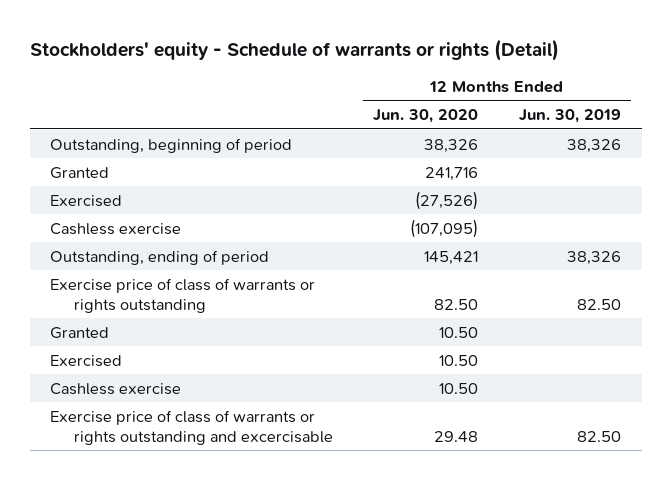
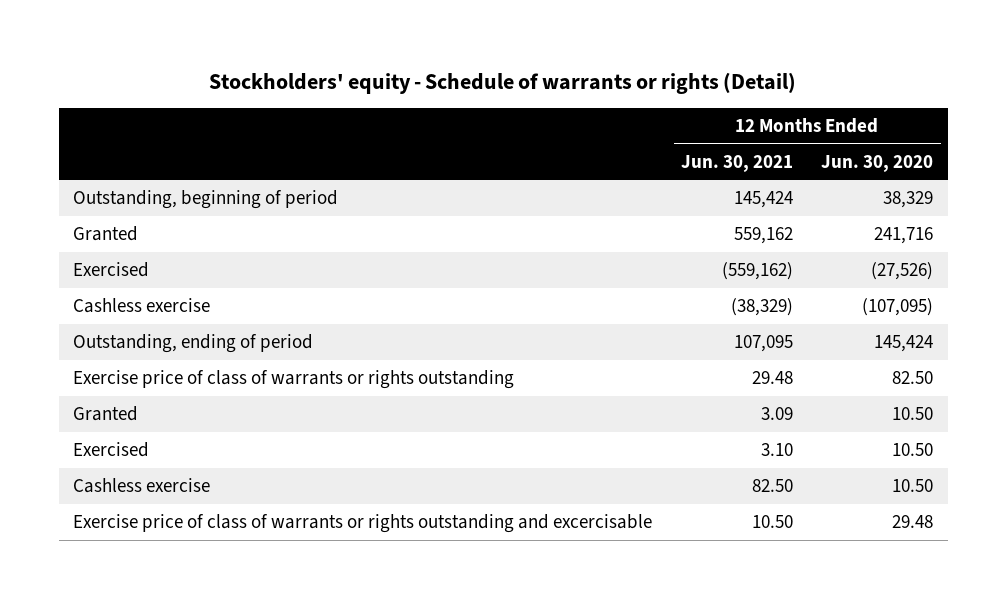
- | 12 Months Ended Jun. 30, 2020 | 12 Months Ended Jun. 30, 2019
+ | 12 Months Ended Jun. 30, 2021 | 12 Months Ended Jun. 30, 2020
- Outstanding, beginning of period | 38,326 | 38,326
+ Outstanding, beginning of period | 145,424 | 38,329
- Outstanding, ending of period | 145,421 | 38,326
+ Outstanding, ending of period | 107,095 | 145,424

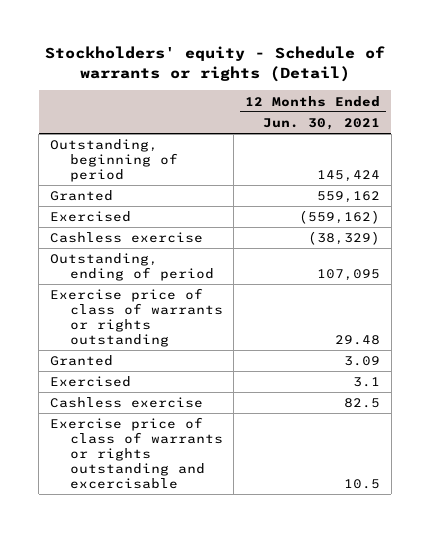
- | 12 Months Ended Jun. 30, 2021 | 12 Months Ended Jun. 30, 2020
+ | 12 Months Ended Jun. 30, 2021
- Exercised | 3.10 | 10.50
- Cashless exercise | 82.50 | 10.50
- Exercise price of class of warrants or rights outstanding and excercisable | 10.50 | 29.48
+ Exercised | 3.1
+ Cashless exercise | 82.5
+ Exercise price of class of warrants or rights outstanding and excercisable | 10.5

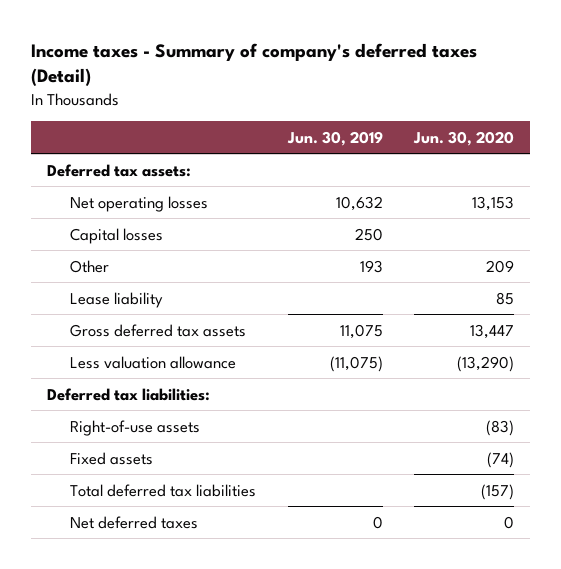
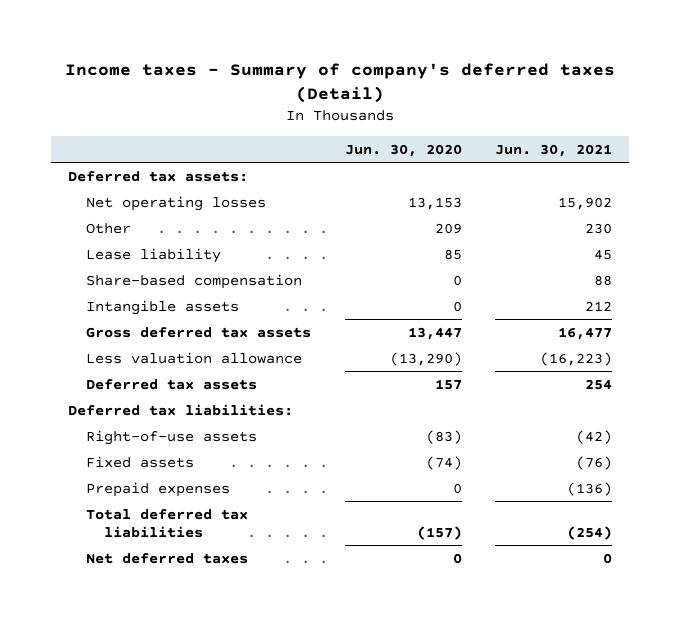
- | Jun. 30, 2019 | Jun. 30, 2020
+ | Jun. 30, 2020 | Jun. 30, 2021
- Capital losses | 250 |
+ Share-based compensation | 0 | 88
+ Intangible assets | 0 | 212
+ Deferred tax assets | 157 | 254
+ Prepaid expenses | 0 | (136)

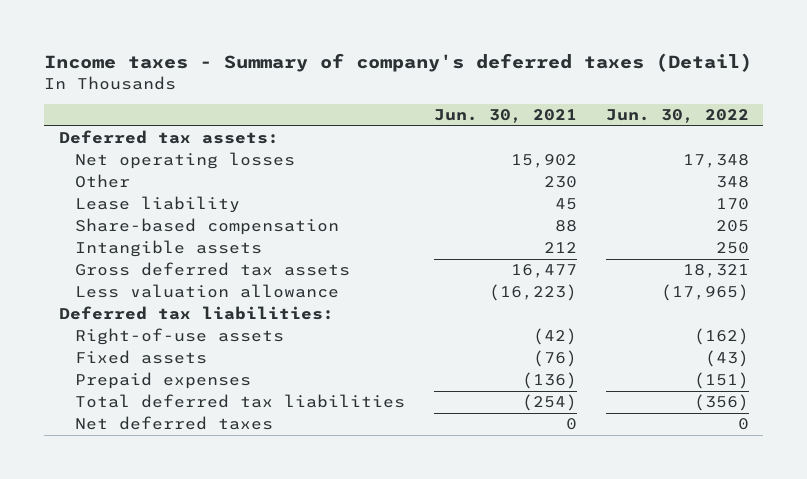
- | Jun. 30, 2020 | Jun. 30, 2021
+ | Jun. 30, 2021 | Jun. 30, 2022
- Deferred tax assets | 157 | 254

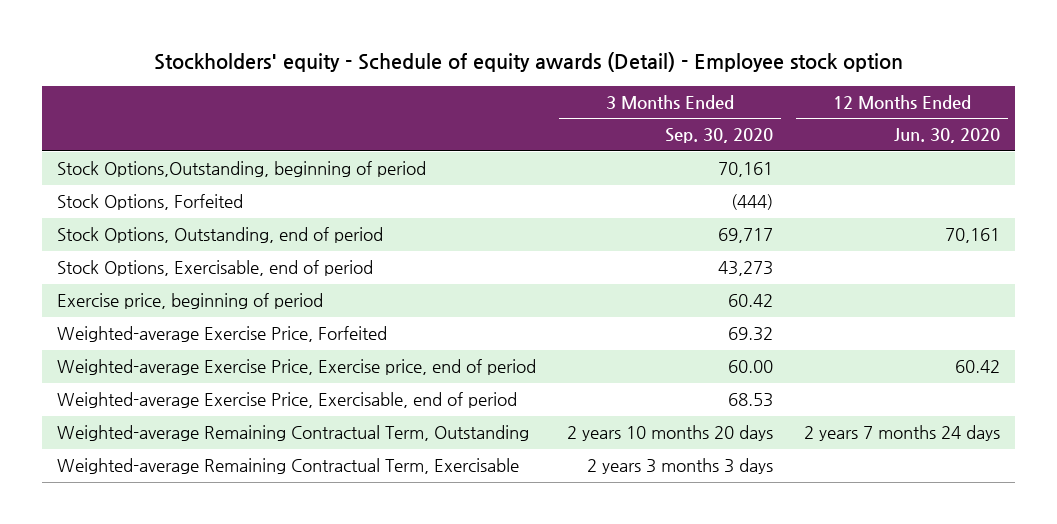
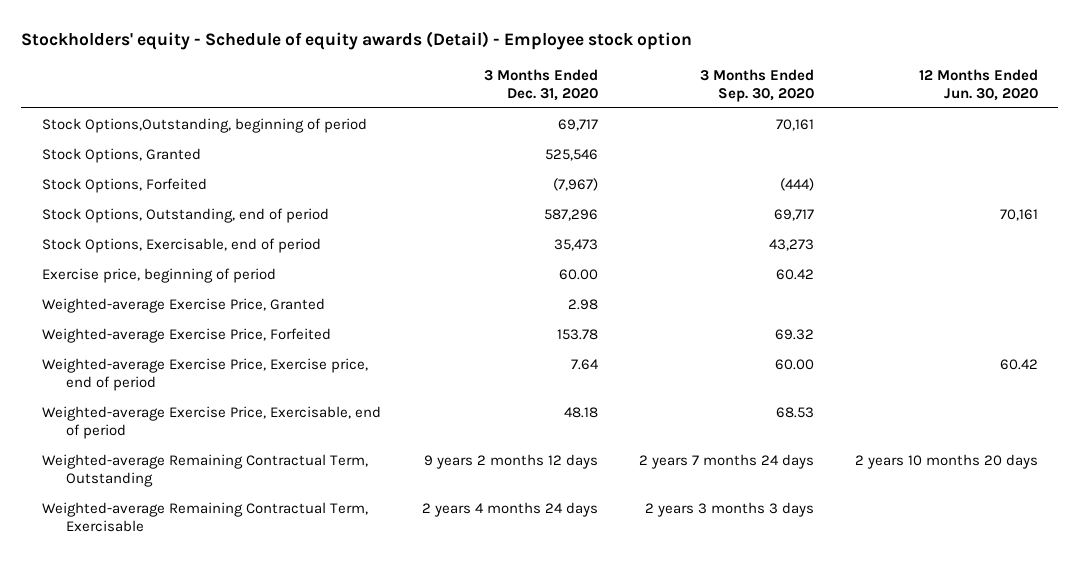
- | 3 Months Ended Sep. 30, 2020 | 12 Months Ended Jun. 30, 2020
+ | 3 Months Ended Dec. 31, 2020 | 3 Months Ended Sep. 30, 2020 | 12 Months Ended Jun. 30, 2020
+ Stock Options, Granted | 525,546 | |
+ Weighted-average Exercise Price, Granted | 2.98 | |
- Weighted-average Remaining Contractual Term, Outstanding | 2 years 10 months 20 days | 2 years 7 months 24 days
+ Weighted-average Remaining Contractual Term, Outstanding | 9 years 2 months 12 days | 2 years 7 months 24 days | 2 years 10 months 20 days

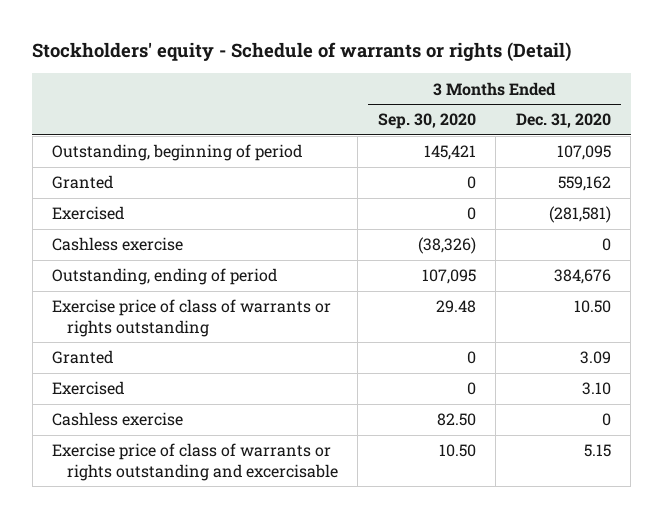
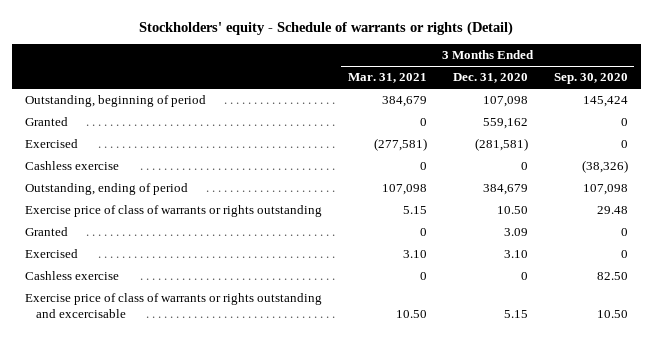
- | 3 Months Ended Sep. 30, 2020 | 3 Months Ended Dec. 31, 2020
+ | 3 Months Ended Mar. 31, 2021 | 3 Months Ended Dec. 31, 2020 | 3 Months Ended Sep. 30, 2020
- Outstanding, beginning of period | 145,421 | 107,095
+ Outstanding, beginning of period | 384,679 | 107,098 | 145,424
- Outstanding, ending of period | 107,095 | 384,676
+ Outstanding, ending of period | 107,098 | 384,679 | 107,098

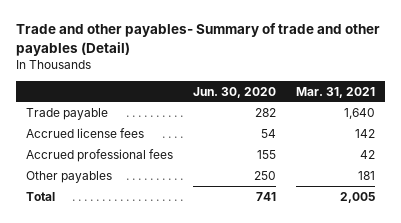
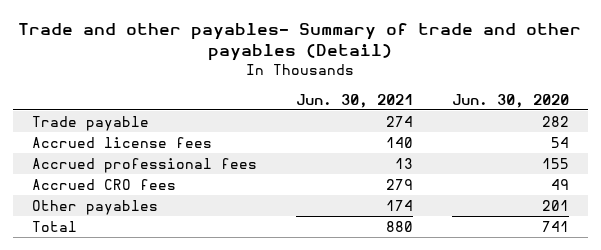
- | Jun. 30, 2020 | Mar. 31, 2021
+ | Jun. 30, 2021 | Jun. 30, 2020
- Other payables | 250 | 181
+ Accrued CRO fees | 279 | 49
+ Other payables | 174 | 201

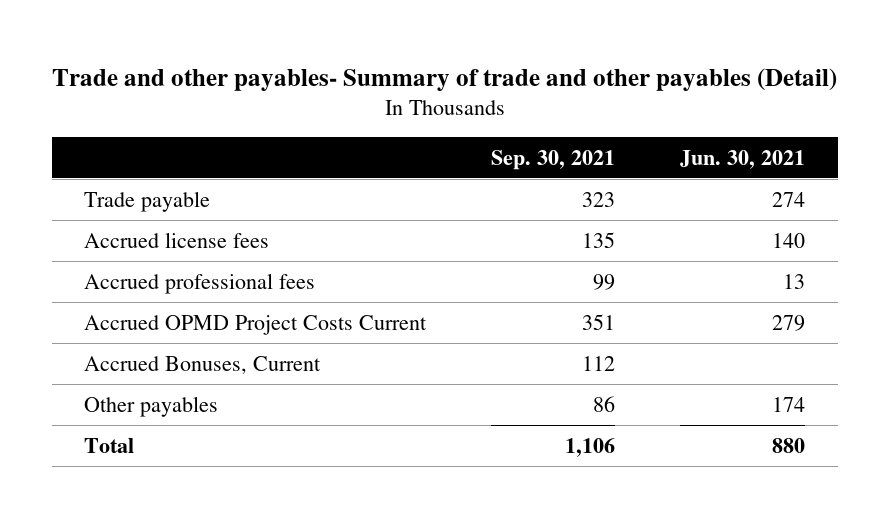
- | Jun. 30, 2021 | Jun. 30, 2020
+ | Sep. 30, 2021 | Jun. 30, 2021
- Accrued CRO fees | 279 | 49
+ Accrued OPMD Project Costs Current | 351 | 279
+ Accrued Bonuses, Current | 112 |

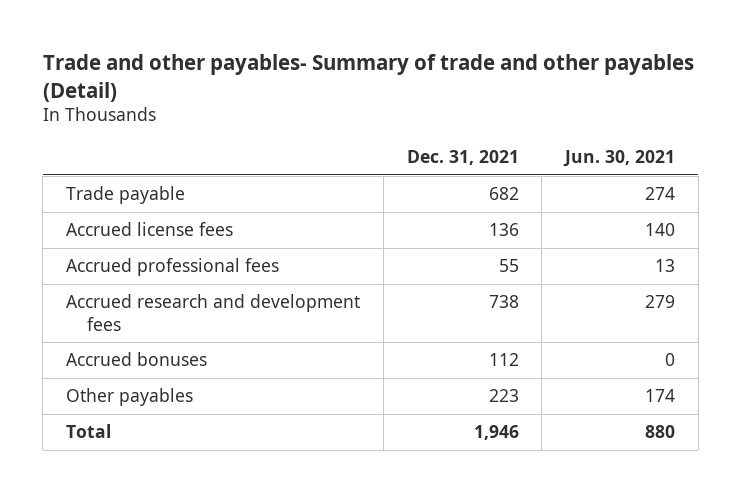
- | Sep. 30, 2021 | Jun. 30, 2021
+ | Dec. 31, 2021 | Jun. 30, 2021
- Accrued OPMD Project Costs Current | 351 | 279
- Accrued Bonuses, Current | 112 |
+ Accrued research and development fees | 738 | 279
+ Accrued bonuses | 112 | 0

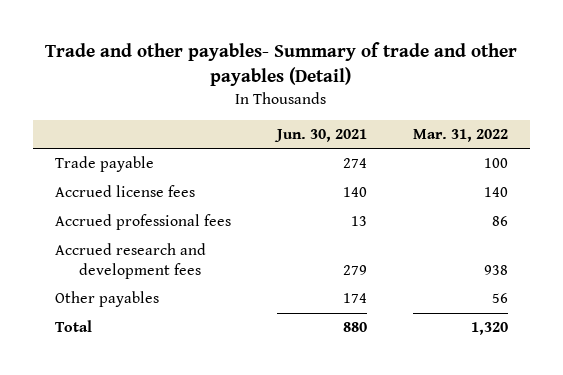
- | Dec. 31, 2021 | Jun. 30, 2021
+ | Jun. 30, 2021 | Mar. 31, 2022
- Accrued bonuses | 112 | 0

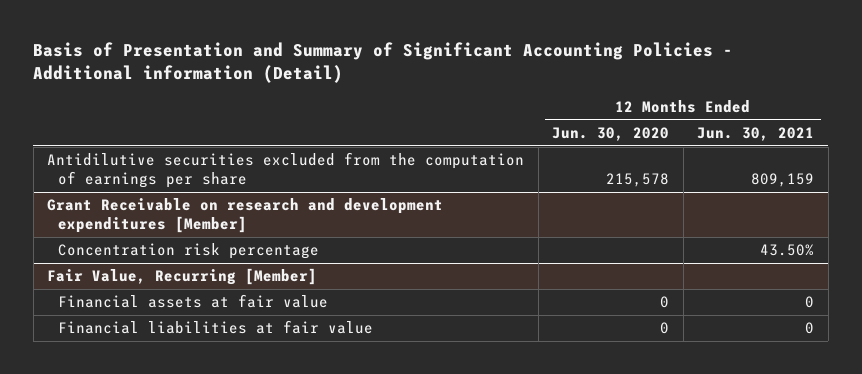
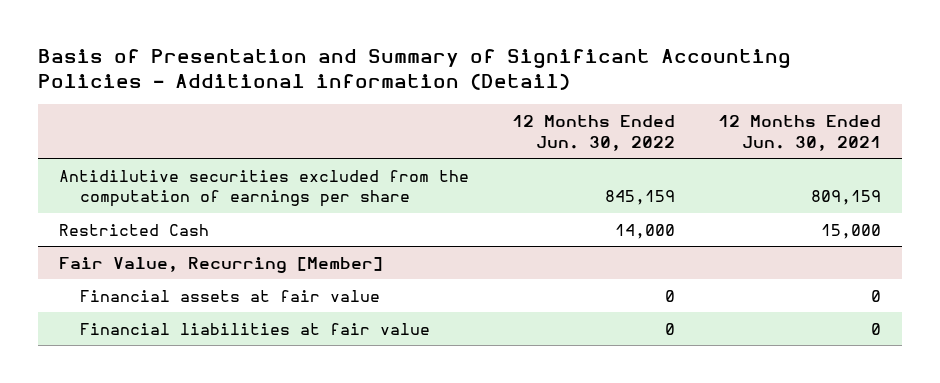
- | 12 Months Ended Jun. 30, 2020 | 12 Months Ended Jun. 30, 2021
+ | 12 Months Ended Jun. 30, 2022 | 12 Months Ended Jun. 30, 2021
- Grant Receivable on research and development expenditures [Member]
- Concentration risk percentage | | 43.50%
+ Restricted Cash | 14,000 | 15,000

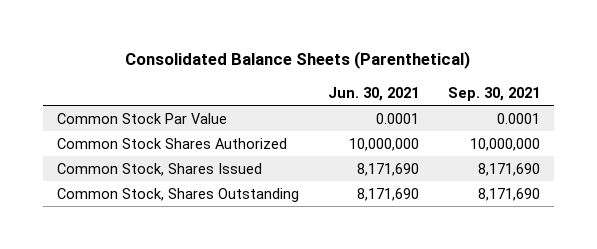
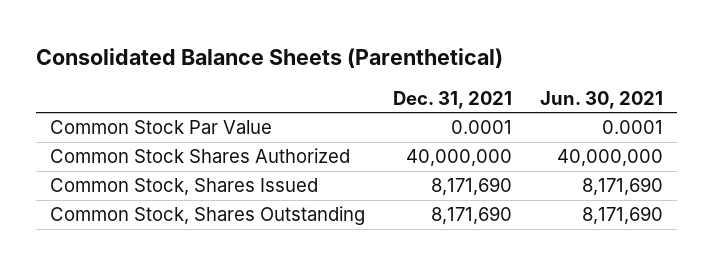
- | Jun. 30, 2021 | Sep. 30, 2021
+ | Dec. 31, 2021 | Jun. 30, 2021
- Common Stock Shares Authorized | 10,000,000 | 10,000,000
+ Common Stock Shares Authorized | 40,000,000 | 40,000,000

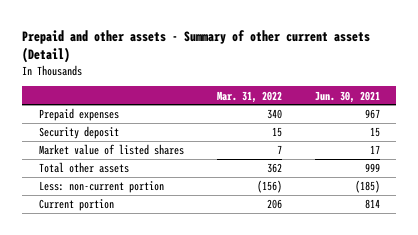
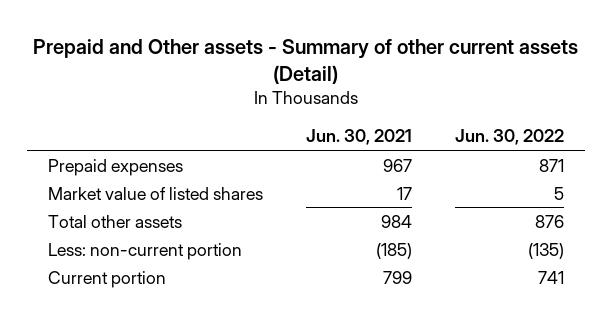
- Prepaid and other assets - Summary of other current assets (Detail)
+ Prepaid and Other assets - Summary of other current assets (Detail)
- | Mar. 31, 2022 | Jun. 30, 2021
+ | Jun. 30, 2021 | Jun. 30, 2022
- Security deposit | 15 | 15
- Total other assets | 362 | 999
+ Total other assets | 984 | 876
- Current portion | 206 | 814
+ Current portion | 799 | 741

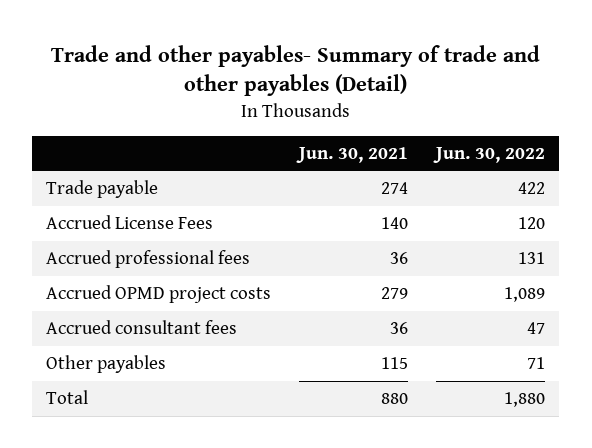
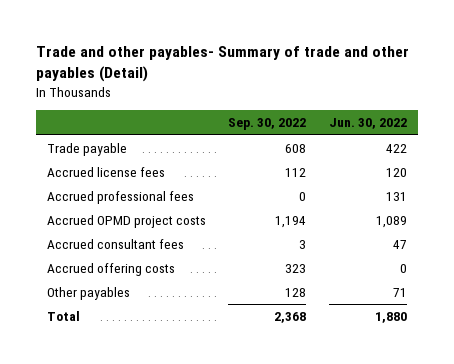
- | Jun. 30, 2021 | Jun. 30, 2022
+ | Sep. 30, 2022 | Jun. 30, 2022
- Accrued License Fees | 140 | 120
+ Accrued license fees | 112 | 120
+ Accrued offering costs | 323 | 0

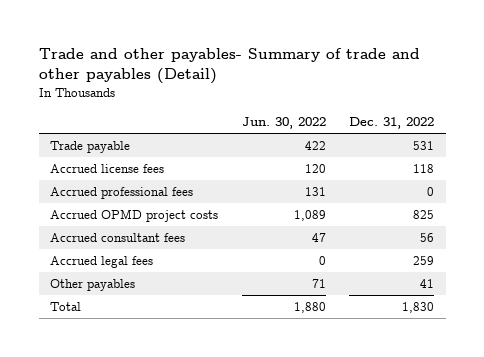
- | Sep. 30, 2022 | Jun. 30, 2022
+ | Jun. 30, 2022 | Dec. 31, 2022
- Accrued offering costs | 323 | 0
+ Accrued legal fees | 0 | 259

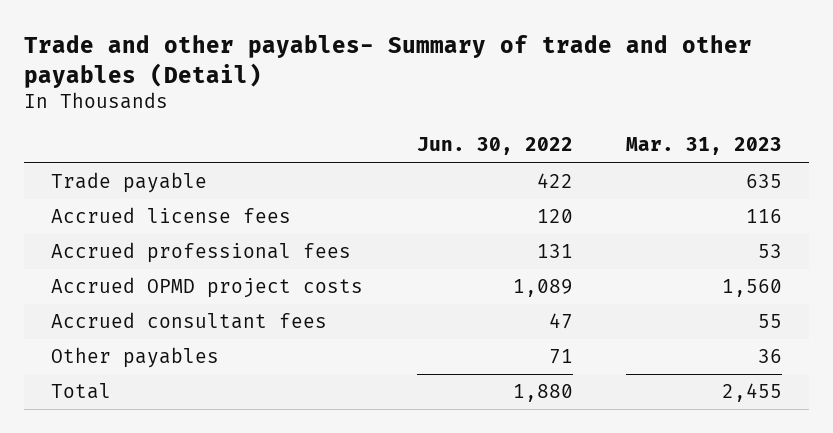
- | Jun. 30, 2022 | Dec. 31, 2022
+ | Jun. 30, 2022 | Mar. 31, 2023
- Accrued legal fees | 0 | 259

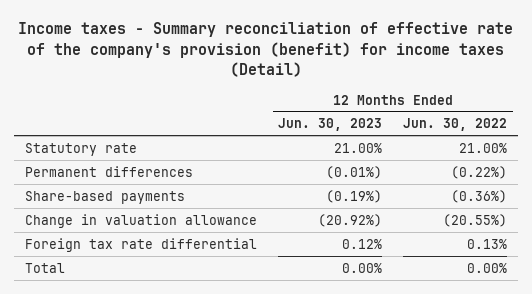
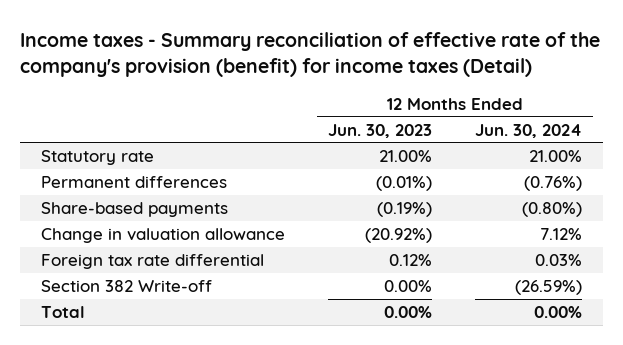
- | 12 Months Ended Jun. 30, 2023 | 12 Months Ended Jun. 30, 2022
+ | 12 Months Ended Jun. 30, 2023 | 12 Months Ended Jun. 30, 2024
+ Section 382 Write-off | 0.00% | (26.59%)

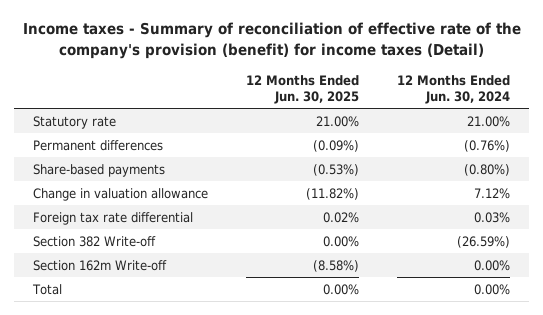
- Income taxes - Summary reconciliation of effective rate of the company's provision (benefit) for income taxes (Detail)
+ Income taxes - Summary of reconciliation of effective rate of the company's provision (benefit) for income taxes (Detail)
- | 12 Months Ended Jun. 30, 2023 | 12 Months Ended Jun. 30, 2024
+ | 12 Months Ended Jun. 30, 2025 | 12 Months Ended Jun. 30, 2024
+ Section 162m Write-off | (8.58%) | 0.00%

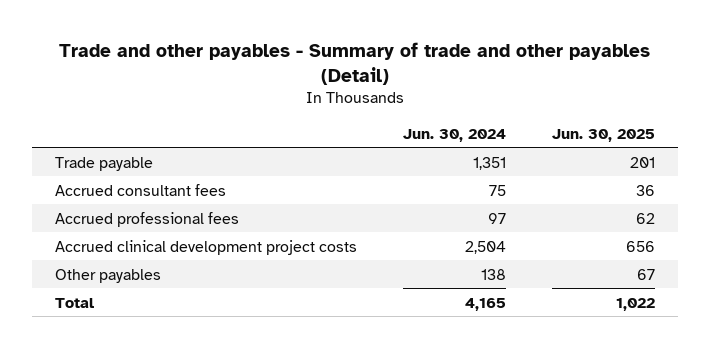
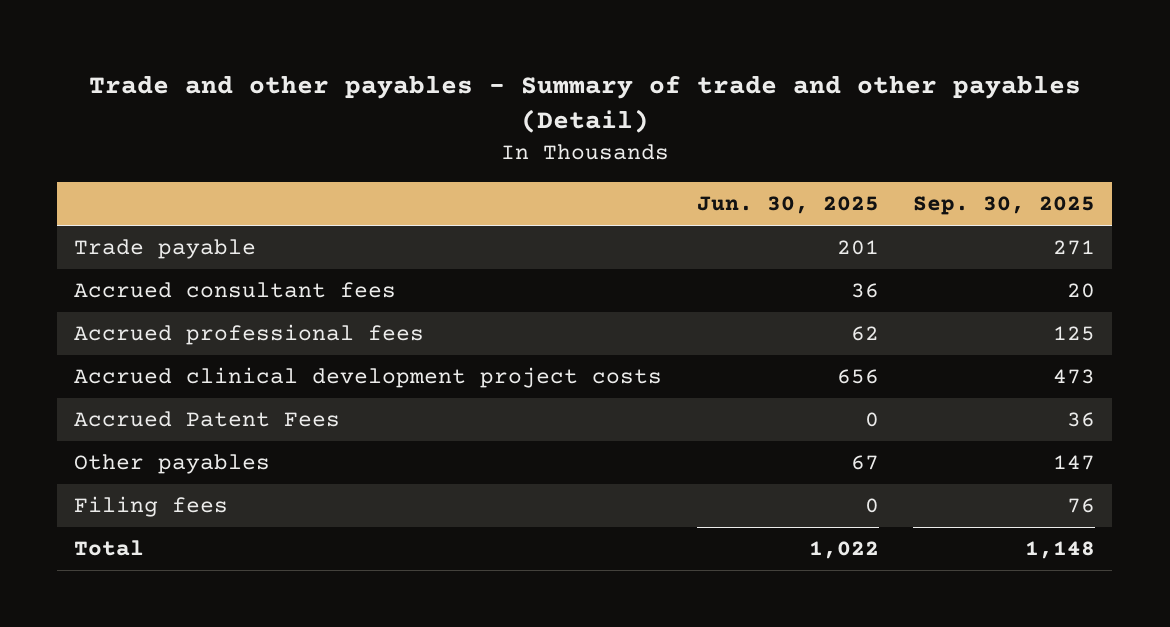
- | Jun. 30, 2024 | Jun. 30, 2025
+ | Jun. 30, 2025 | Sep. 30, 2025
+ Accrued Patent Fees | 0 | 36
+ Filing fees | 0 | 76

